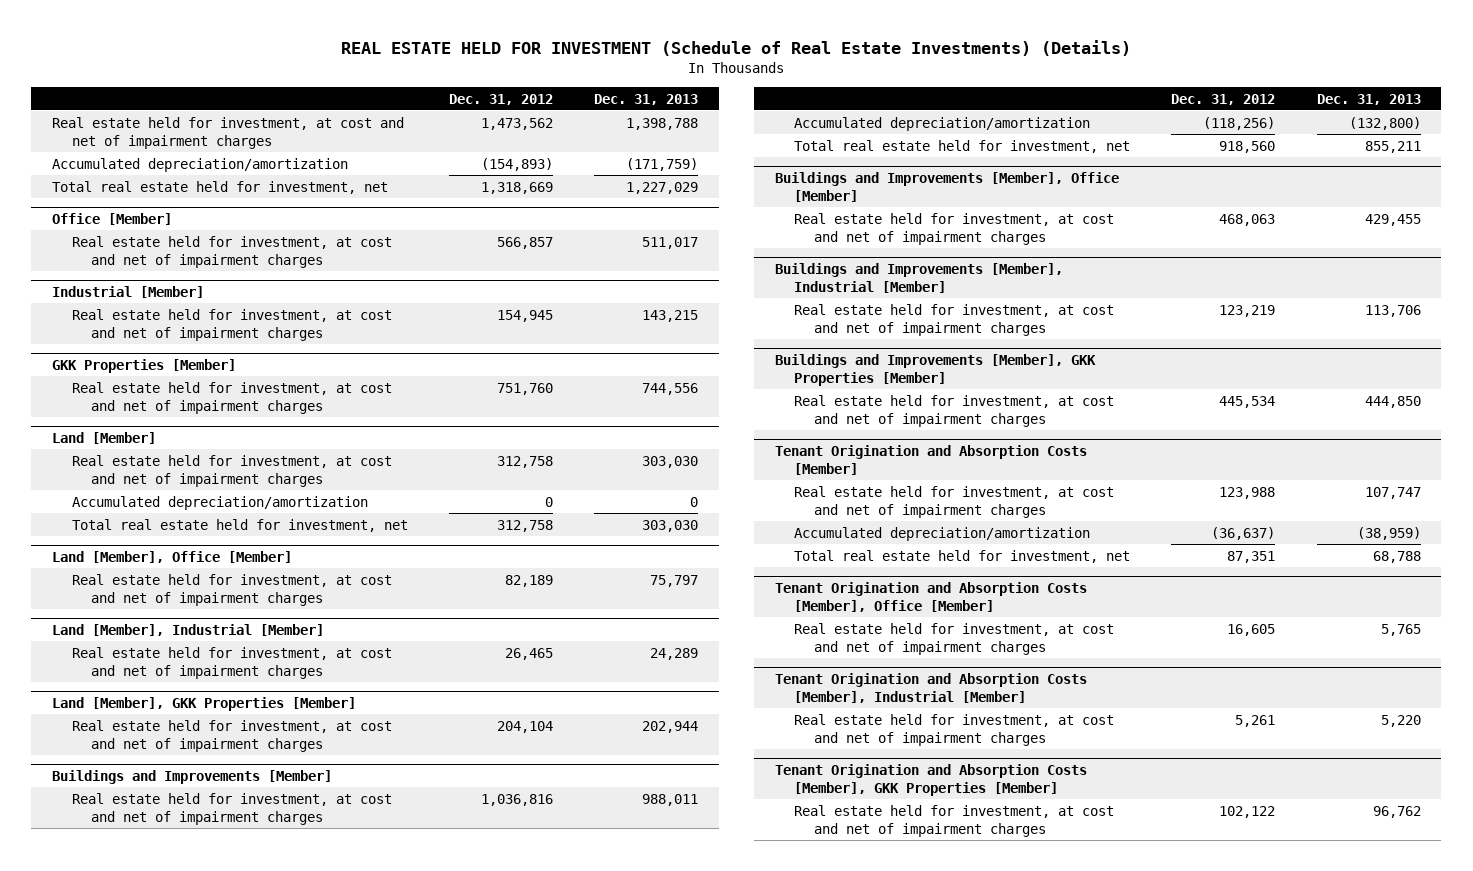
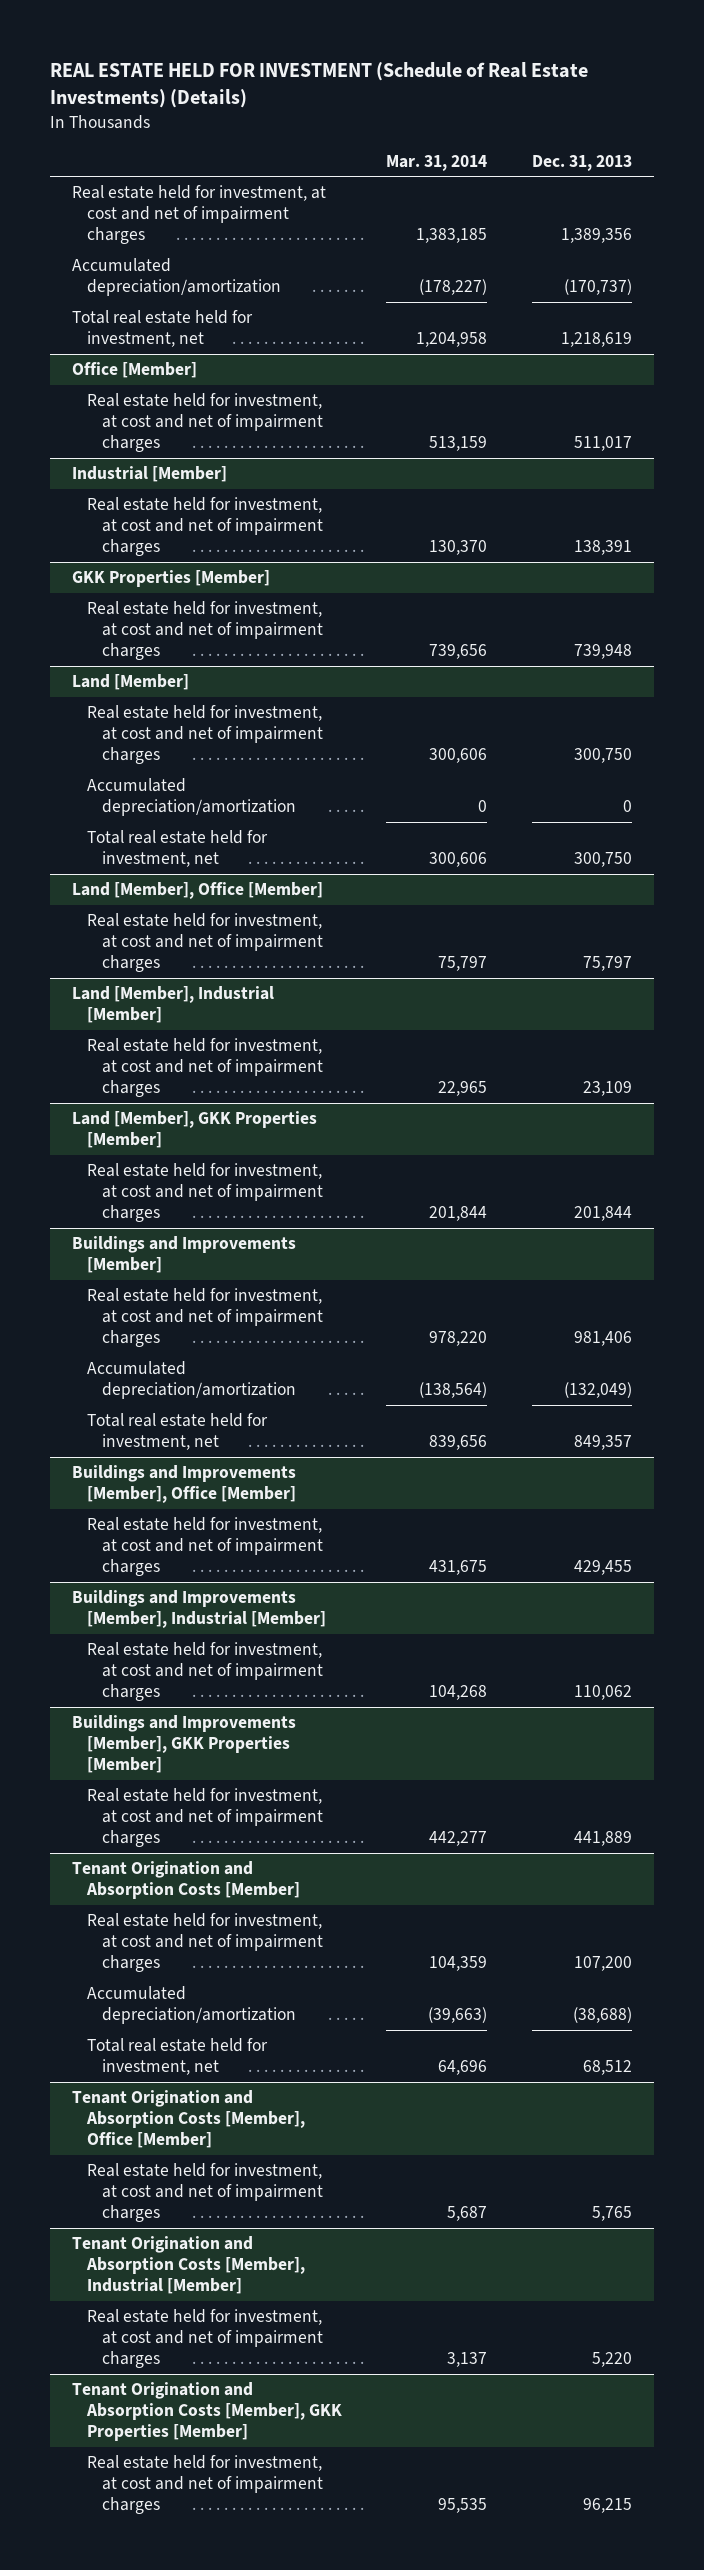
- | Dec. 31, 2012 | Dec. 31, 2013
+ | Mar. 31, 2014 | Dec. 31, 2013
- Real estate held for investment, at cost and net of impairment charges | 1,473,562 | 1,398,788
- Accumulated depreciation/amortization | (154,893) | (171,759)
- Total real estate held for investment, net | 1,318,669 | 1,227,029
+ Real estate held for investment, at cost and net of impairment charges | 1,383,185 | 1,389,356
+ Accumulated depreciation/amortization | (178,227) | (170,737)
+ Total real estate held for investment, net | 1,204,958 | 1,218,619
@ Industrial [Member]
- Real estate held for investment, at cost and net of impairment charges | 154,945 | 143,215
+ Real estate held for investment, at cost and net of impairment charges | 130,370 | 138,391
@ GKK Properties [Member]
- Real estate held for investment, at cost and net of impairment charges | 751,760 | 744,556
+ Real estate held for investment, at cost and net of impairment charges | 739,656 | 739,948
@ Land [Member]
- Real estate held for investment, at cost and net of impairment charges | 312,758 | 303,030
+ Real estate held for investment, at cost and net of impairment charges | 300,606 | 300,750
- Total real estate held for investment, net | 312,758 | 303,030
+ Total real estate held for investment, net | 300,606 | 300,750
@ Land [Member], Industrial [Member]
- Real estate held for investment, at cost and net of impairment charges | 26,465 | 24,289
+ Real estate held for investment, at cost and net of impairment charges | 22,965 | 23,109
@ Land [Member], GKK Properties [Member]
- Real estate held for investment, at cost and net of impairment charges | 204,104 | 202,944
+ Real estate held for investment, at cost and net of impairment charges | 201,844 | 201,844
@ Buildings and Improvements [Member]
- Real estate held for investment, at cost and net of impairment charges | 1,036,816 | 988,011
- Accumulated depreciation/amortization | (118,256) | (132,800)
- Total real estate held for investment, net | 918,560 | 855,211
+ Real estate held for investment, at cost and net of impairment charges | 978,220 | 981,406
+ Accumulated depreciation/amortization | (138,564) | (132,049)
+ Total real estate held for investment, net | 839,656 | 849,357
@ Buildings and Improvements [Member], Industrial [Member]
- Real estate held for investment, at cost and net of impairment charges | 123,219 | 113,706
+ Real estate held for investment, at cost and net of impairment charges | 104,268 | 110,062
@ Buildings and Improvements [Member], GKK Properties [Member]
- Real estate held for investment, at cost and net of impairment charges | 445,534 | 444,850
+ Real estate held for investment, at cost and net of impairment charges | 442,277 | 441,889
@ Tenant Origination and Absorption Costs [Member]
- Real estate held for investment, at cost and net of impairment charges | 123,988 | 107,747
- Accumulated depreciation/amortization | (36,637) | (38,959)
- Total real estate held for investment, net | 87,351 | 68,788
+ Real estate held for investment, at cost and net of impairment charges | 104,359 | 107,200
+ Accumulated depreciation/amortization | (39,663) | (38,688)
+ Total real estate held for investment, net | 64,696 | 68,512
@ Tenant Origination and Absorption Costs [Member], GKK Properties [Member]
- Real estate held for investment, at cost and net of impairment charges | 102,122 | 96,762
+ Real estate held for investment, at cost and net of impairment charges | 95,535 | 96,215

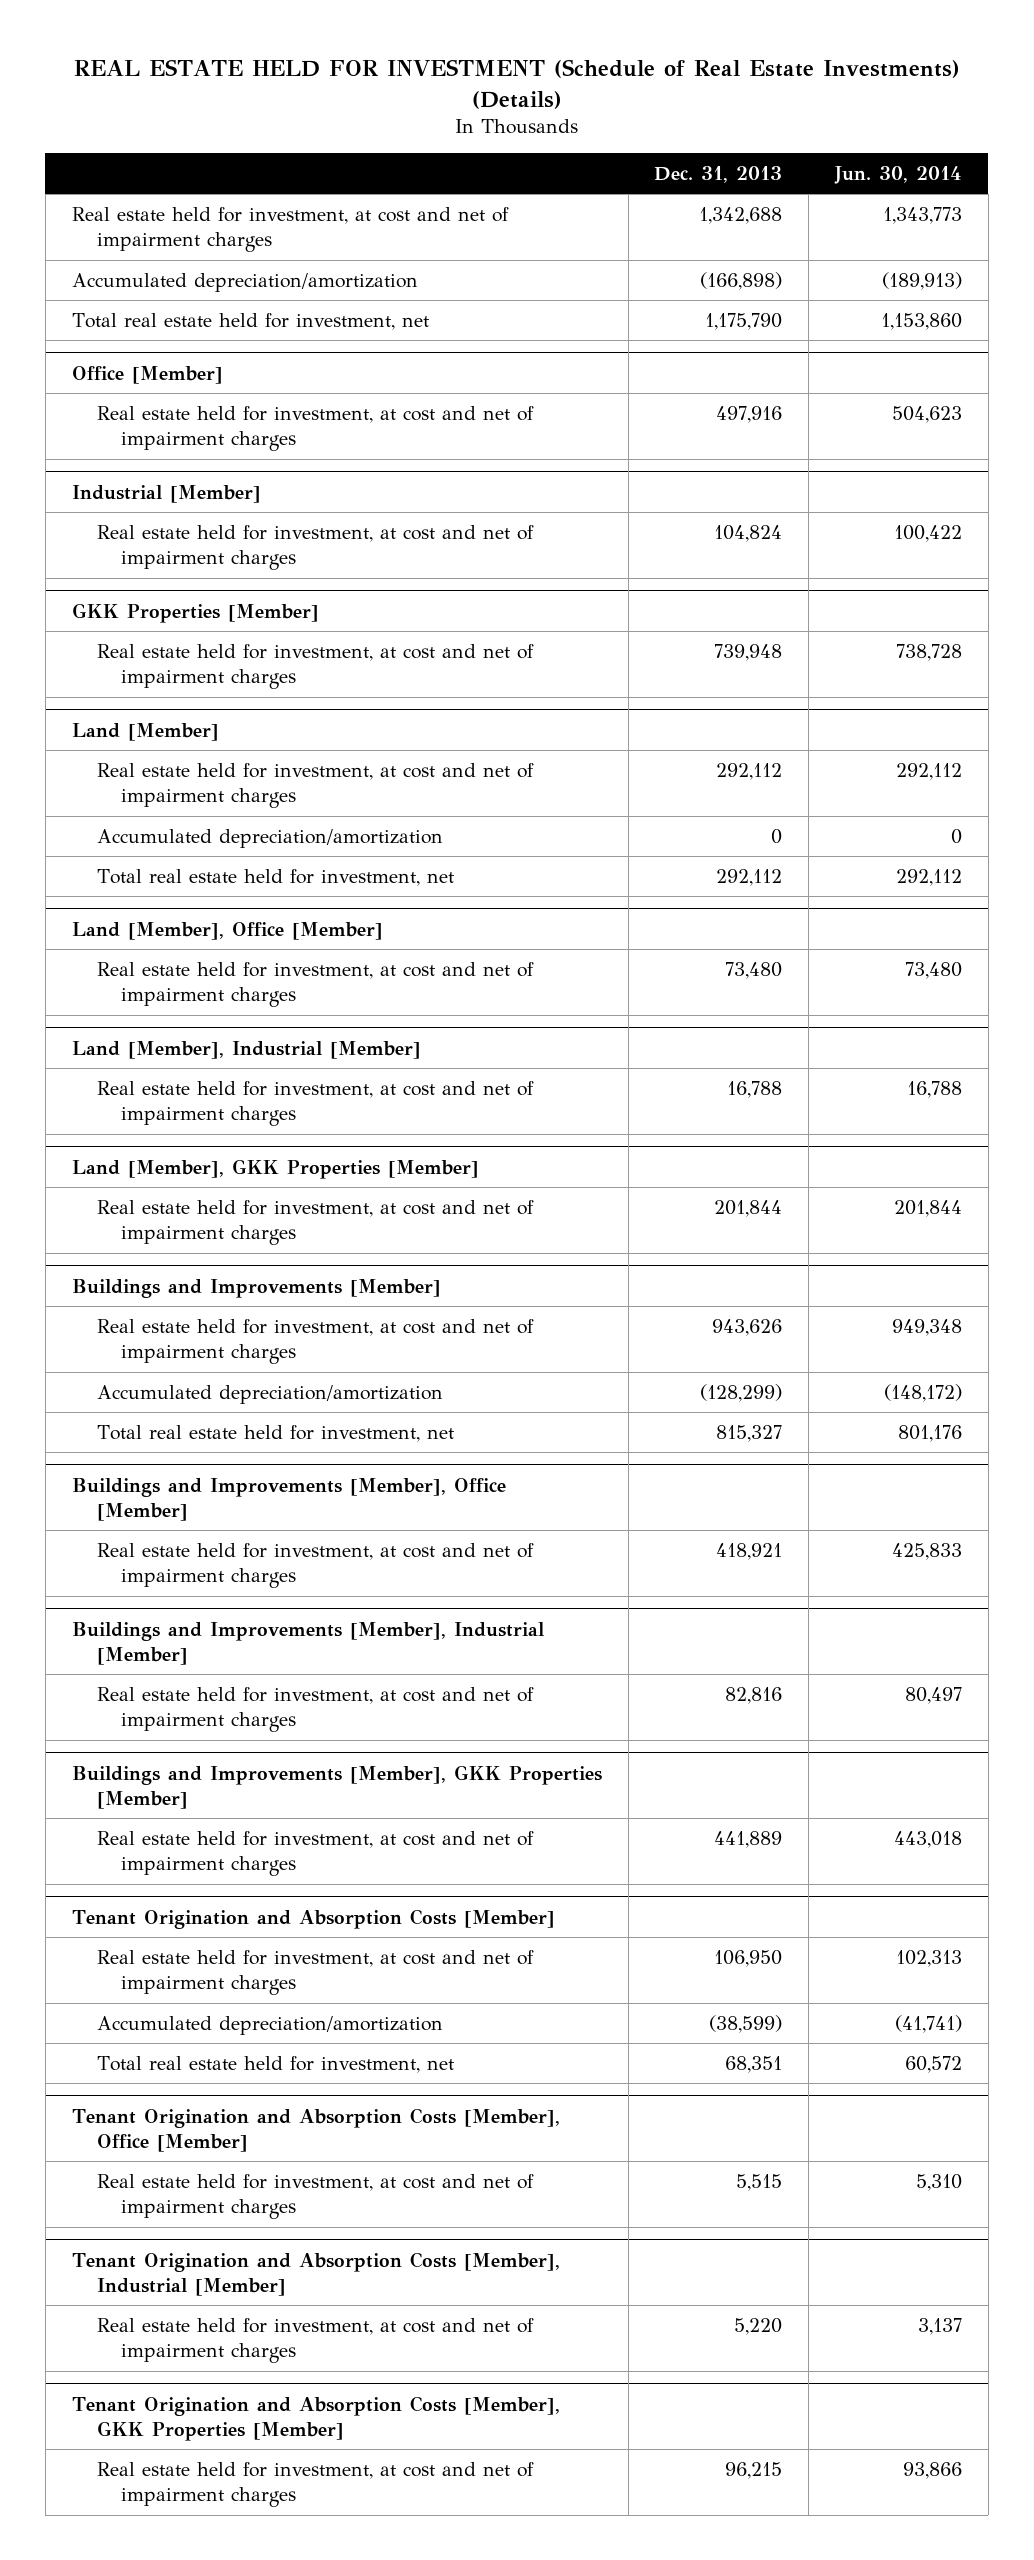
- | Mar. 31, 2014 | Dec. 31, 2013
+ | Dec. 31, 2013 | Jun. 30, 2014
- Real estate held for investment, at cost and net of impairment charges | 1,383,185 | 1,389,356
- Accumulated depreciation/amortization | (178,227) | (170,737)
- Total real estate held for investment, net | 1,204,958 | 1,218,619
+ Real estate held for investment, at cost and net of impairment charges | 1,342,688 | 1,343,773
+ Accumulated depreciation/amortization | (166,898) | (189,913)
+ Total real estate held for investment, net | 1,175,790 | 1,153,860
@ Office [Member]
- Real estate held for investment, at cost and net of impairment charges | 513,159 | 511,017
+ Real estate held for investment, at cost and net of impairment charges | 497,916 | 504,623
@ Industrial [Member]
- Real estate held for investment, at cost and net of impairment charges | 130,370 | 138,391
+ Real estate held for investment, at cost and net of impairment charges | 104,824 | 100,422
@ Land [Member]
- Real estate held for investment, at cost and net of impairment charges | 300,606 | 300,750
+ Real estate held for investment, at cost and net of impairment charges | 292,112 | 292,112
- Total real estate held for investment, net | 300,606 | 300,750
+ Total real estate held for investment, net | 292,112 | 292,112
@ Land [Member], Office [Member]
- Real estate held for investment, at cost and net of impairment charges | 75,797 | 75,797
+ Real estate held for investment, at cost and net of impairment charges | 73,480 | 73,480
@ Land [Member], Industrial [Member]
- Real estate held for investment, at cost and net of impairment charges | 22,965 | 23,109
+ Real estate held for investment, at cost and net of impairment charges | 16,788 | 16,788
@ Buildings and Improvements [Member]
- Real estate held for investment, at cost and net of impairment charges | 978,220 | 981,406
- Accumulated depreciation/amortization | (138,564) | (132,049)
- Total real estate held for investment, net | 839,656 | 849,357
+ Real estate held for investment, at cost and net of impairment charges | 943,626 | 949,348
+ Accumulated depreciation/amortization | (128,299) | (148,172)
+ Total real estate held for investment, net | 815,327 | 801,176
@ Buildings and Improvements [Member], Office [Member]
- Real estate held for investment, at cost and net of impairment charges | 431,675 | 429,455
+ Real estate held for investment, at cost and net of impairment charges | 418,921 | 425,833
@ Buildings and Improvements [Member], Industrial [Member]
- Real estate held for investment, at cost and net of impairment charges | 104,268 | 110,062
+ Real estate held for investment, at cost and net of impairment charges | 82,816 | 80,497
@ Tenant Origination and Absorption Costs [Member]
- Real estate held for investment, at cost and net of impairment charges | 104,359 | 107,200
- Accumulated depreciation/amortization | (39,663) | (38,688)
- Total real estate held for investment, net | 64,696 | 68,512
+ Real estate held for investment, at cost and net of impairment charges | 106,950 | 102,313
+ Accumulated depreciation/amortization | (38,599) | (41,741)
+ Total real estate held for investment, net | 68,351 | 60,572
@ Tenant Origination and Absorption Costs [Member], Office [Member]
- Real estate held for investment, at cost and net of impairment charges | 5,687 | 5,765
+ Real estate held for investment, at cost and net of impairment charges | 5,515 | 5,310

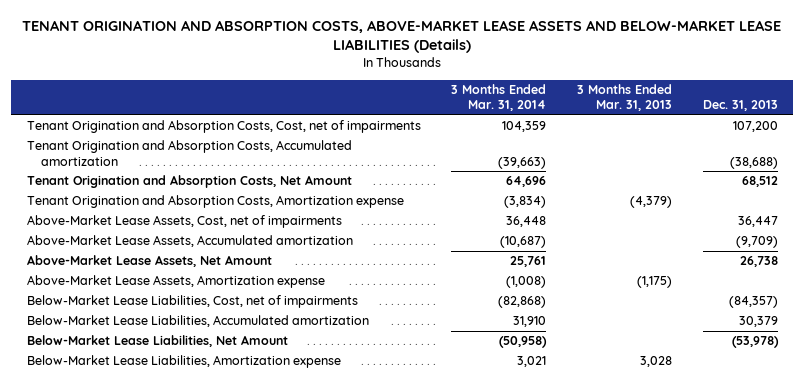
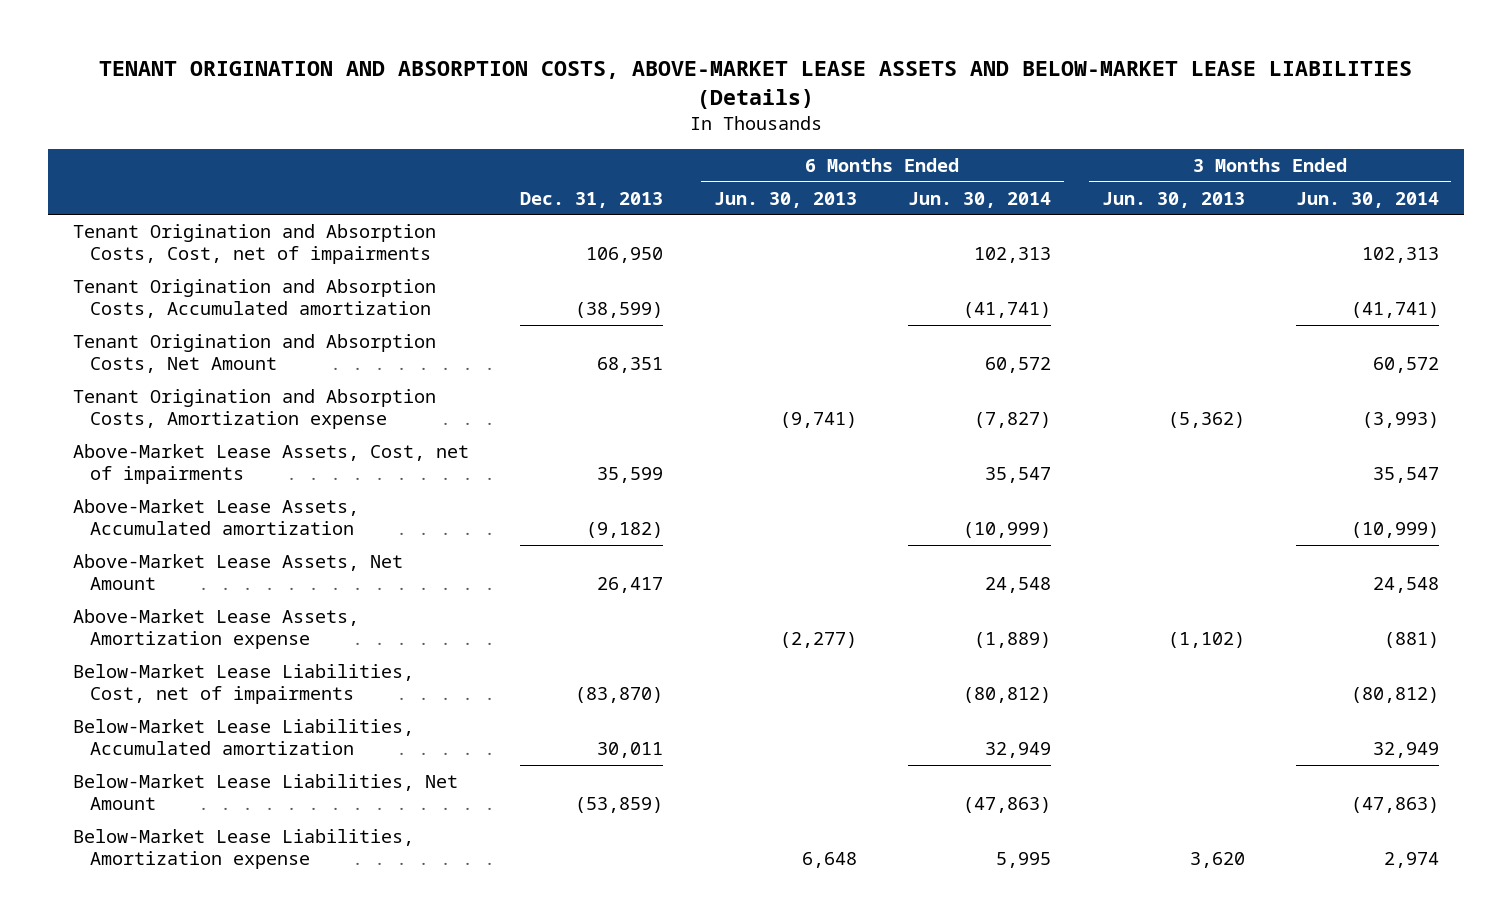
- | 3 Months Ended Mar. 31, 2014 | 3 Months Ended Mar. 31, 2013 | Dec. 31, 2013
+ | Dec. 31, 2013 | 6 Months Ended Jun. 30, 2013 | 6 Months Ended Jun. 30, 2014 | 3 Months Ended Jun. 30, 2013 | 3 Months Ended Jun. 30, 2014
- Tenant Origination and Absorption Costs, Cost, net of impairments | 104,359 | | 107,200
- Tenant Origination and Absorption Costs, Accumulated amortization | (39,663) | | (38,688)
- Tenant Origination and Absorption Costs, Net Amount | 64,696 | | 68,512
+ Tenant Origination and Absorption Costs, Cost, net of impairments | 106,950 | | 102,313 | | 102,313
+ Tenant Origination and Absorption Costs, Accumulated amortization | (38,599) | | (41,741) | | (41,741)
+ Tenant Origination and Absorption Costs, Net Amount | 68,351 | | 60,572 | | 60,572
- Above-Market Lease Assets, Cost, net of impairments | 36,448 | | 36,447
- Above-Market Lease Assets, Accumulated amortization | (10,687) | | (9,709)
- Above-Market Lease Assets, Net Amount | 25,761 | | 26,738
+ Above-Market Lease Assets, Cost, net of impairments | 35,599 | | 35,547 | | 35,547
+ Above-Market Lease Assets, Accumulated amortization | (9,182) | | (10,999) | | (10,999)
+ Above-Market Lease Assets, Net Amount | 26,417 | | 24,548 | | 24,548
- Below-Market Lease Liabilities, Cost, net of impairments | (82,868) | | (84,357)
- Below-Market Lease Liabilities, Accumulated amortization | 31,910 | | 30,379
- Below-Market Lease Liabilities, Net Amount | (50,958) | | (53,978)
+ Below-Market Lease Liabilities, Cost, net of impairments | (83,870) | | (80,812) | | (80,812)
+ Below-Market Lease Liabilities, Accumulated amortization | 30,011 | | 32,949 | | 32,949
+ Below-Market Lease Liabilities, Net Amount | (53,859) | | (47,863) | | (47,863)

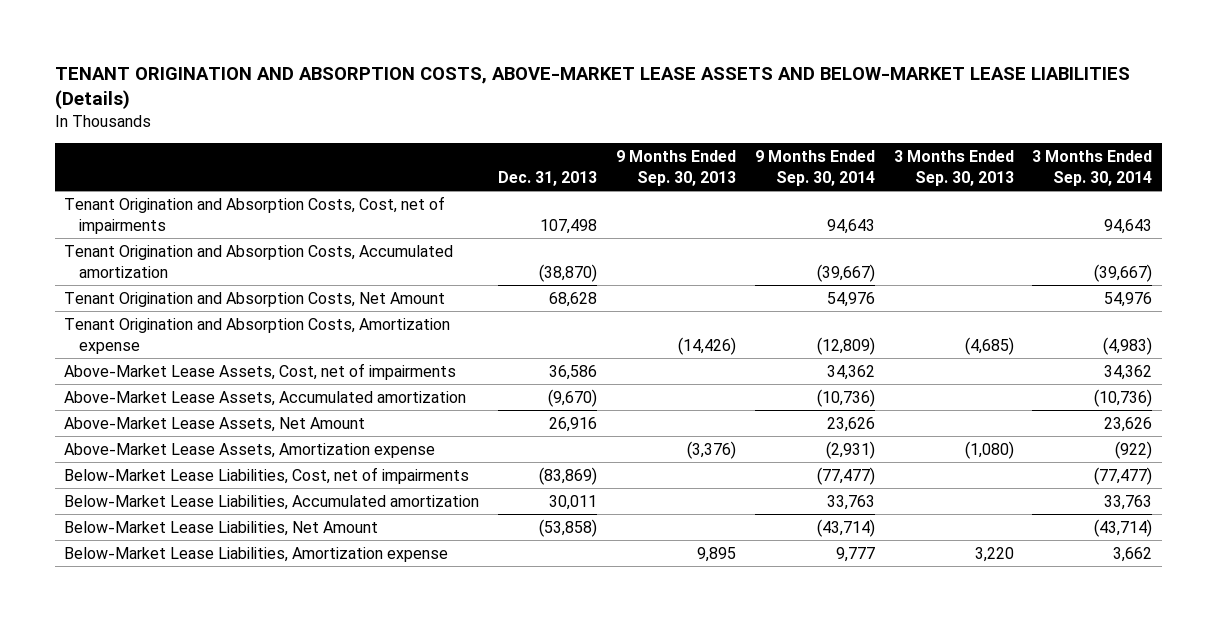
- | Dec. 31, 2013 | 6 Months Ended Jun. 30, 2013 | 6 Months Ended Jun. 30, 2014 | 3 Months Ended Jun. 30, 2013 | 3 Months Ended Jun. 30, 2014
+ | Dec. 31, 2013 | 9 Months Ended Sep. 30, 2013 | 9 Months Ended Sep. 30, 2014 | 3 Months Ended Sep. 30, 2013 | 3 Months Ended Sep. 30, 2014
- Tenant Origination and Absorption Costs, Cost, net of impairments | 106,950 | | 102,313 | | 102,313
- Tenant Origination and Absorption Costs, Accumulated amortization | (38,599) | | (41,741) | | (41,741)
- Tenant Origination and Absorption Costs, Net Amount | 68,351 | | 60,572 | | 60,572
+ Tenant Origination and Absorption Costs, Cost, net of impairments | 107,498 | | 94,643 | | 94,643
+ Tenant Origination and Absorption Costs, Accumulated amortization | (38,870) | | (39,667) | | (39,667)
+ Tenant Origination and Absorption Costs, Net Amount | 68,628 | | 54,976 | | 54,976
- Above-Market Lease Assets, Cost, net of impairments | 35,599 | | 35,547 | | 35,547
- Above-Market Lease Assets, Accumulated amortization | (9,182) | | (10,999) | | (10,999)
- Above-Market Lease Assets, Net Amount | 26,417 | | 24,548 | | 24,548
+ Above-Market Lease Assets, Cost, net of impairments | 36,586 | | 34,362 | | 34,362
+ Above-Market Lease Assets, Accumulated amortization | (9,670) | | (10,736) | | (10,736)
+ Above-Market Lease Assets, Net Amount | 26,916 | | 23,626 | | 23,626
- Below-Market Lease Liabilities, Cost, net of impairments | (83,870) | | (80,812) | | (80,812)
+ Below-Market Lease Liabilities, Cost, net of impairments | (83,869) | | (77,477) | | (77,477)
- Below-Market Lease Liabilities, Net Amount | (53,859) | | (47,863) | | (47,863)
+ Below-Market Lease Liabilities, Net Amount | (53,858) | | (43,714) | | (43,714)

